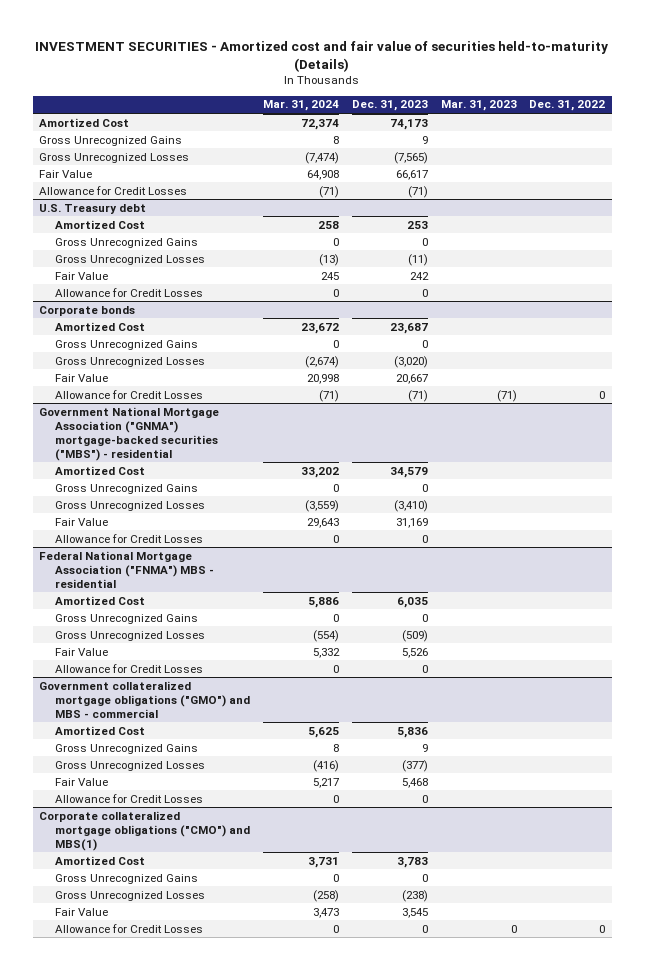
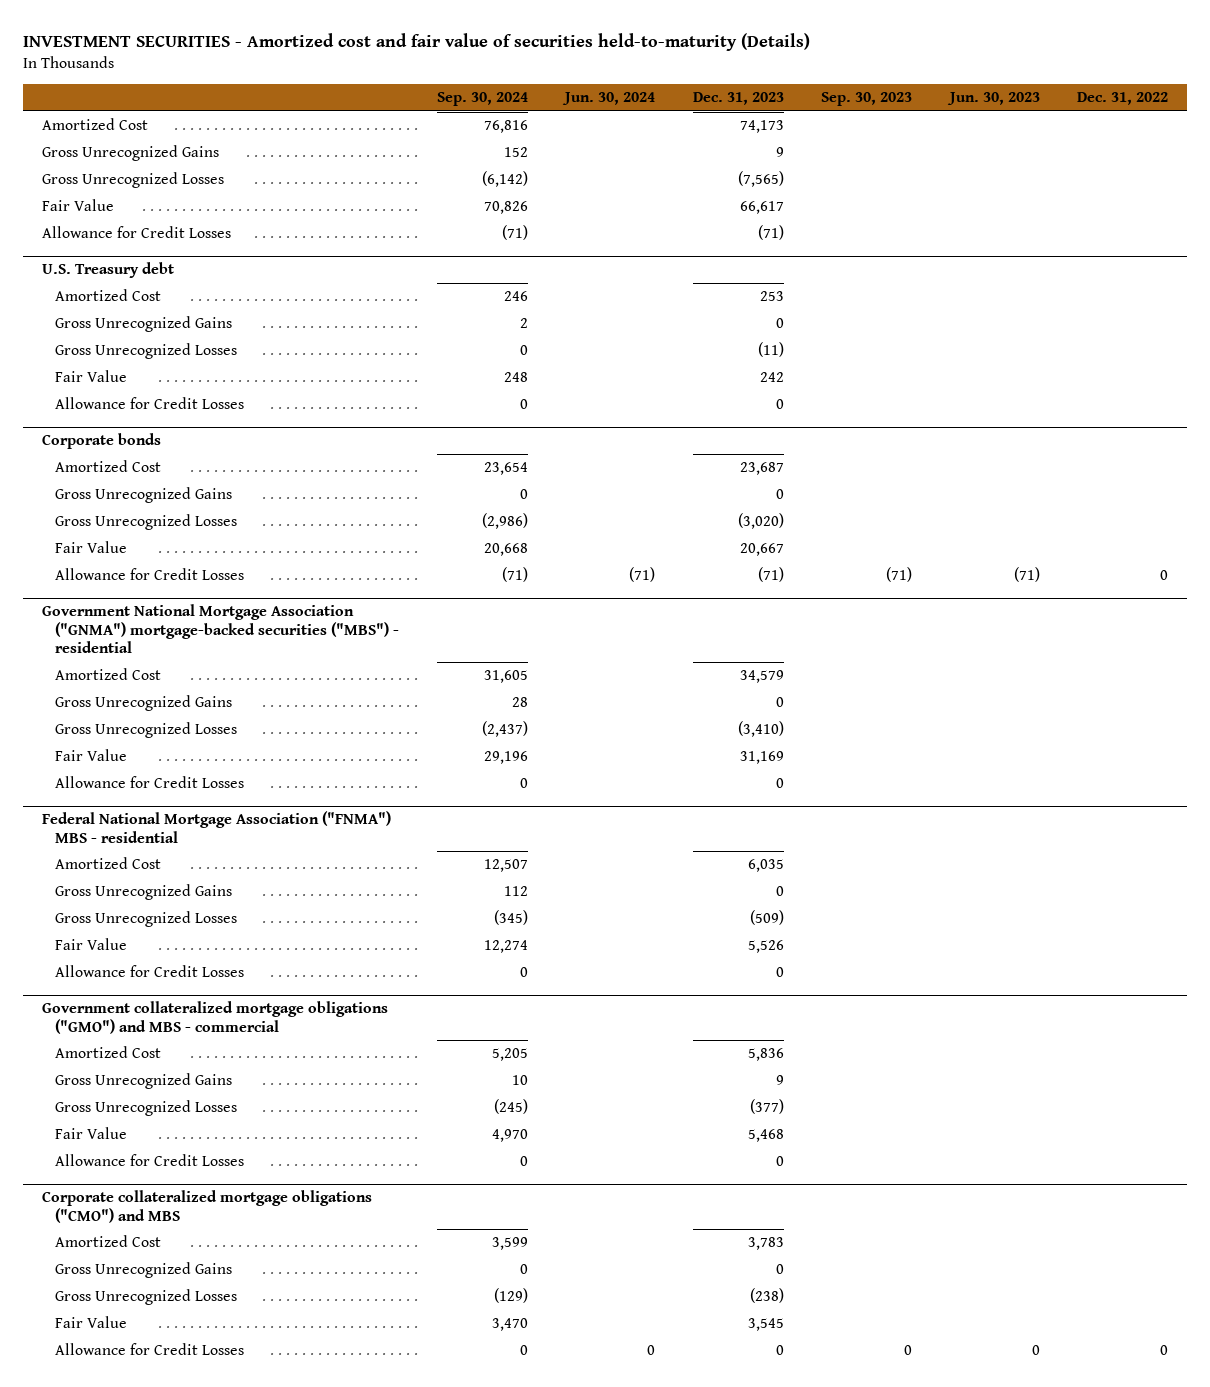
- | Mar. 31, 2024 | Dec. 31, 2023 | Mar. 31, 2023 | Dec. 31, 2022
+ | Sep. 30, 2024 | Jun. 30, 2024 | Dec. 31, 2023 | Sep. 30, 2023 | Jun. 30, 2023 | Dec. 31, 2022
- Corporate collateralized mortgage obligations ("CMO") and MBS(1)
+ Corporate collateralized mortgage obligations ("CMO") and MBS

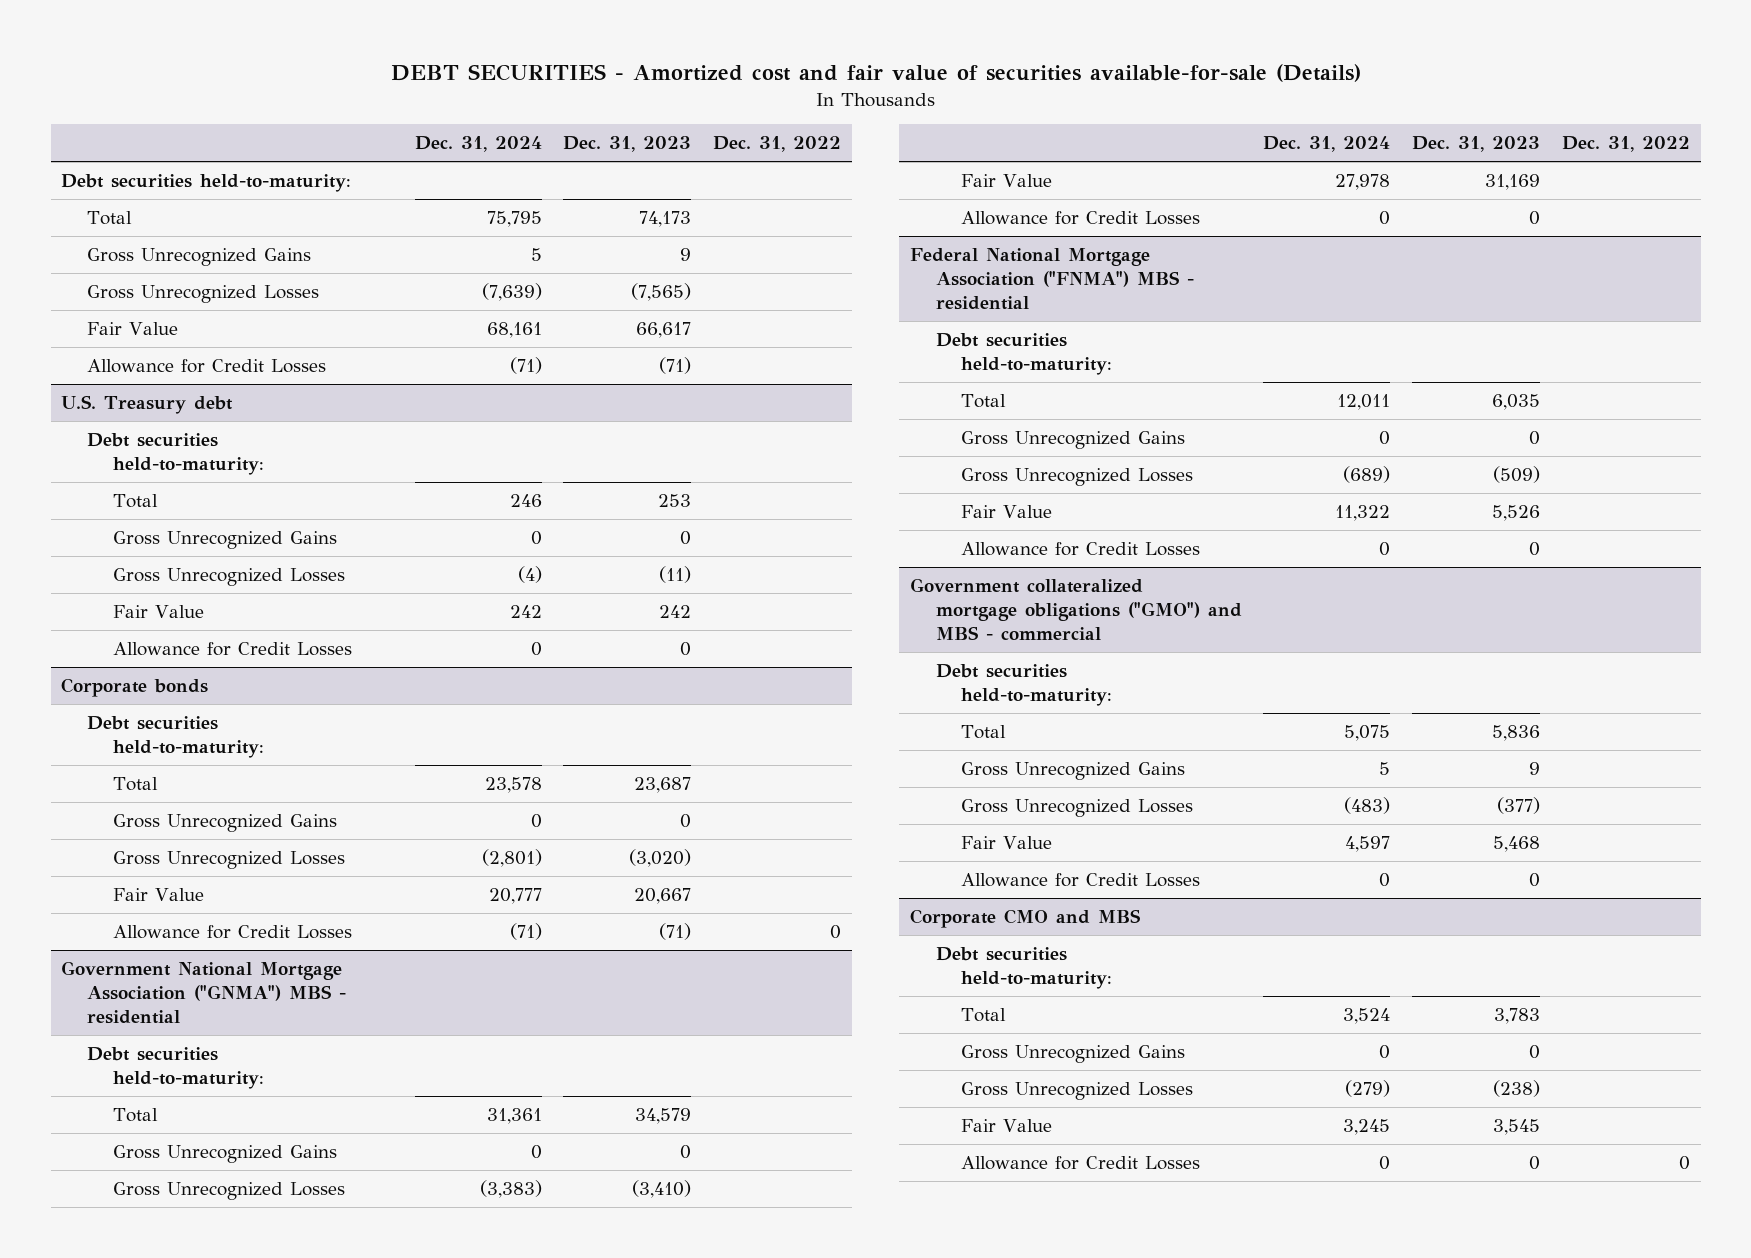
- INVESTMENT SECURITIES - Amortized cost and fair value of securities held-to-maturity (Details)
+ DEBT SECURITIES - Amortized cost and fair value of securities available-for-sale (Details)
- | Sep. 30, 2024 | Jun. 30, 2024 | Dec. 31, 2023 | Sep. 30, 2023 | Jun. 30, 2023 | Dec. 31, 2022
+ | Dec. 31, 2024 | Dec. 31, 2023 | Dec. 31, 2022
- Amortized Cost | 76,816 | | 74,173 | | |
+ Debt securities held-to-maturity:
+ Total | 75,795 | 74,173 |
@ U.S. Treasury debt
- Amortized Cost | 246 | | 253 | | |
+ Debt securities held-to-maturity:
+ Total | 246 | 253 |
@ Corporate bonds
- Amortized Cost | 23,654 | | 23,687 | | |
+ Debt securities held-to-maturity:
+ Total | 23,578 | 23,687 |
- Government National Mortgage Association ("GNMA") mortgage-backed securities ("MBS") - residential
- Amortized Cost | 31,605 | | 34,579 | | |
+ Government National Mortgage Association ("GNMA") MBS - residential
+ Debt securities held-to-maturity:
+ Total | 31,361 | 34,579 |
@ Federal National Mortgage Association ("FNMA") MBS - residential
- Amortized Cost | 12,507 | | 6,035 | | |
+ Debt securities held-to-maturity:
+ Total | 12,011 | 6,035 |
@ Government collateralized mortgage obligations ("GMO") and MBS - commercial
- Amortized Cost | 5,205 | | 5,836 | | |
+ Debt securities held-to-maturity:
+ Total | 5,075 | 5,836 |
- Corporate collateralized mortgage obligations ("CMO") and MBS
- Amortized Cost | 3,599 | | 3,783 | | |
+ Corporate CMO and MBS
+ Debt securities held-to-maturity:
+ Total | 3,524 | 3,783 |

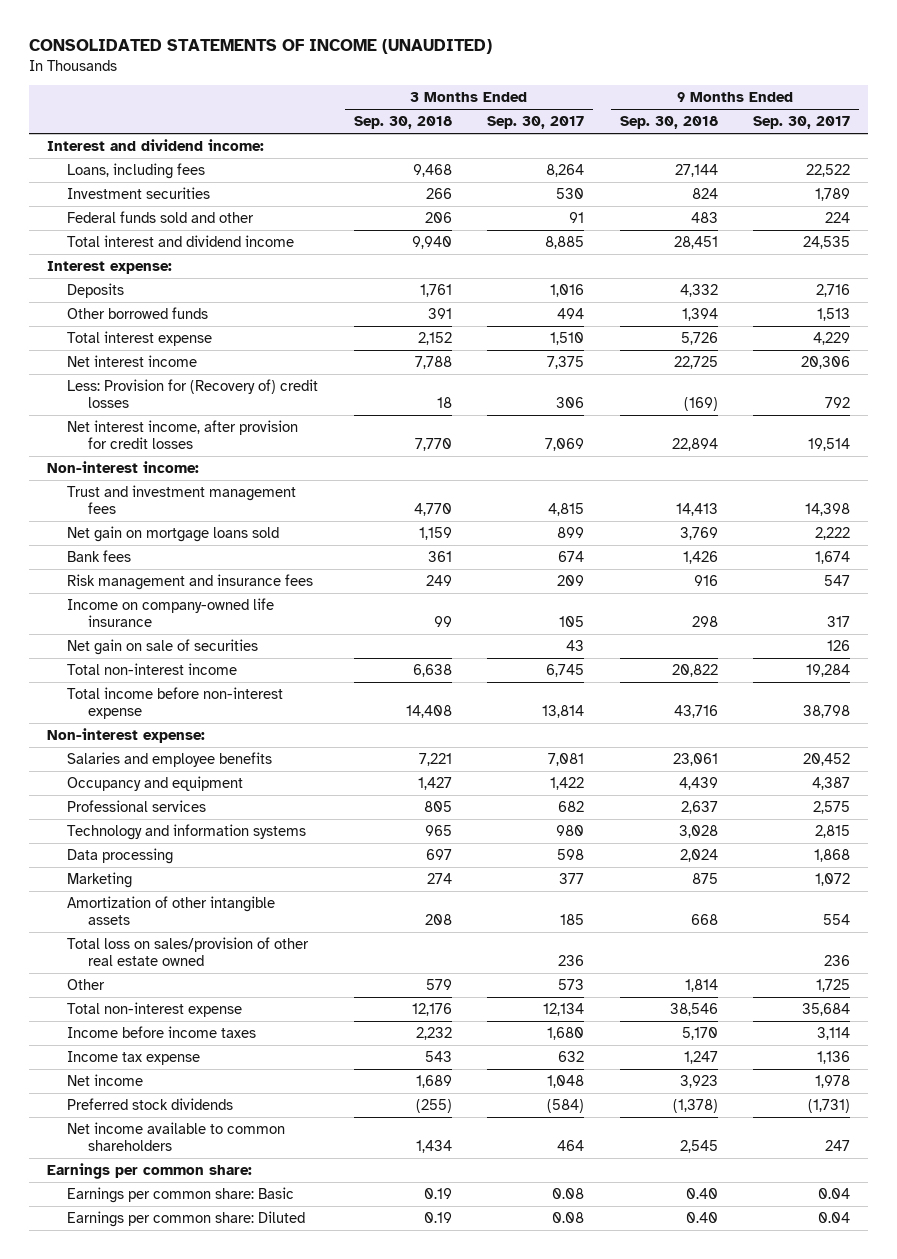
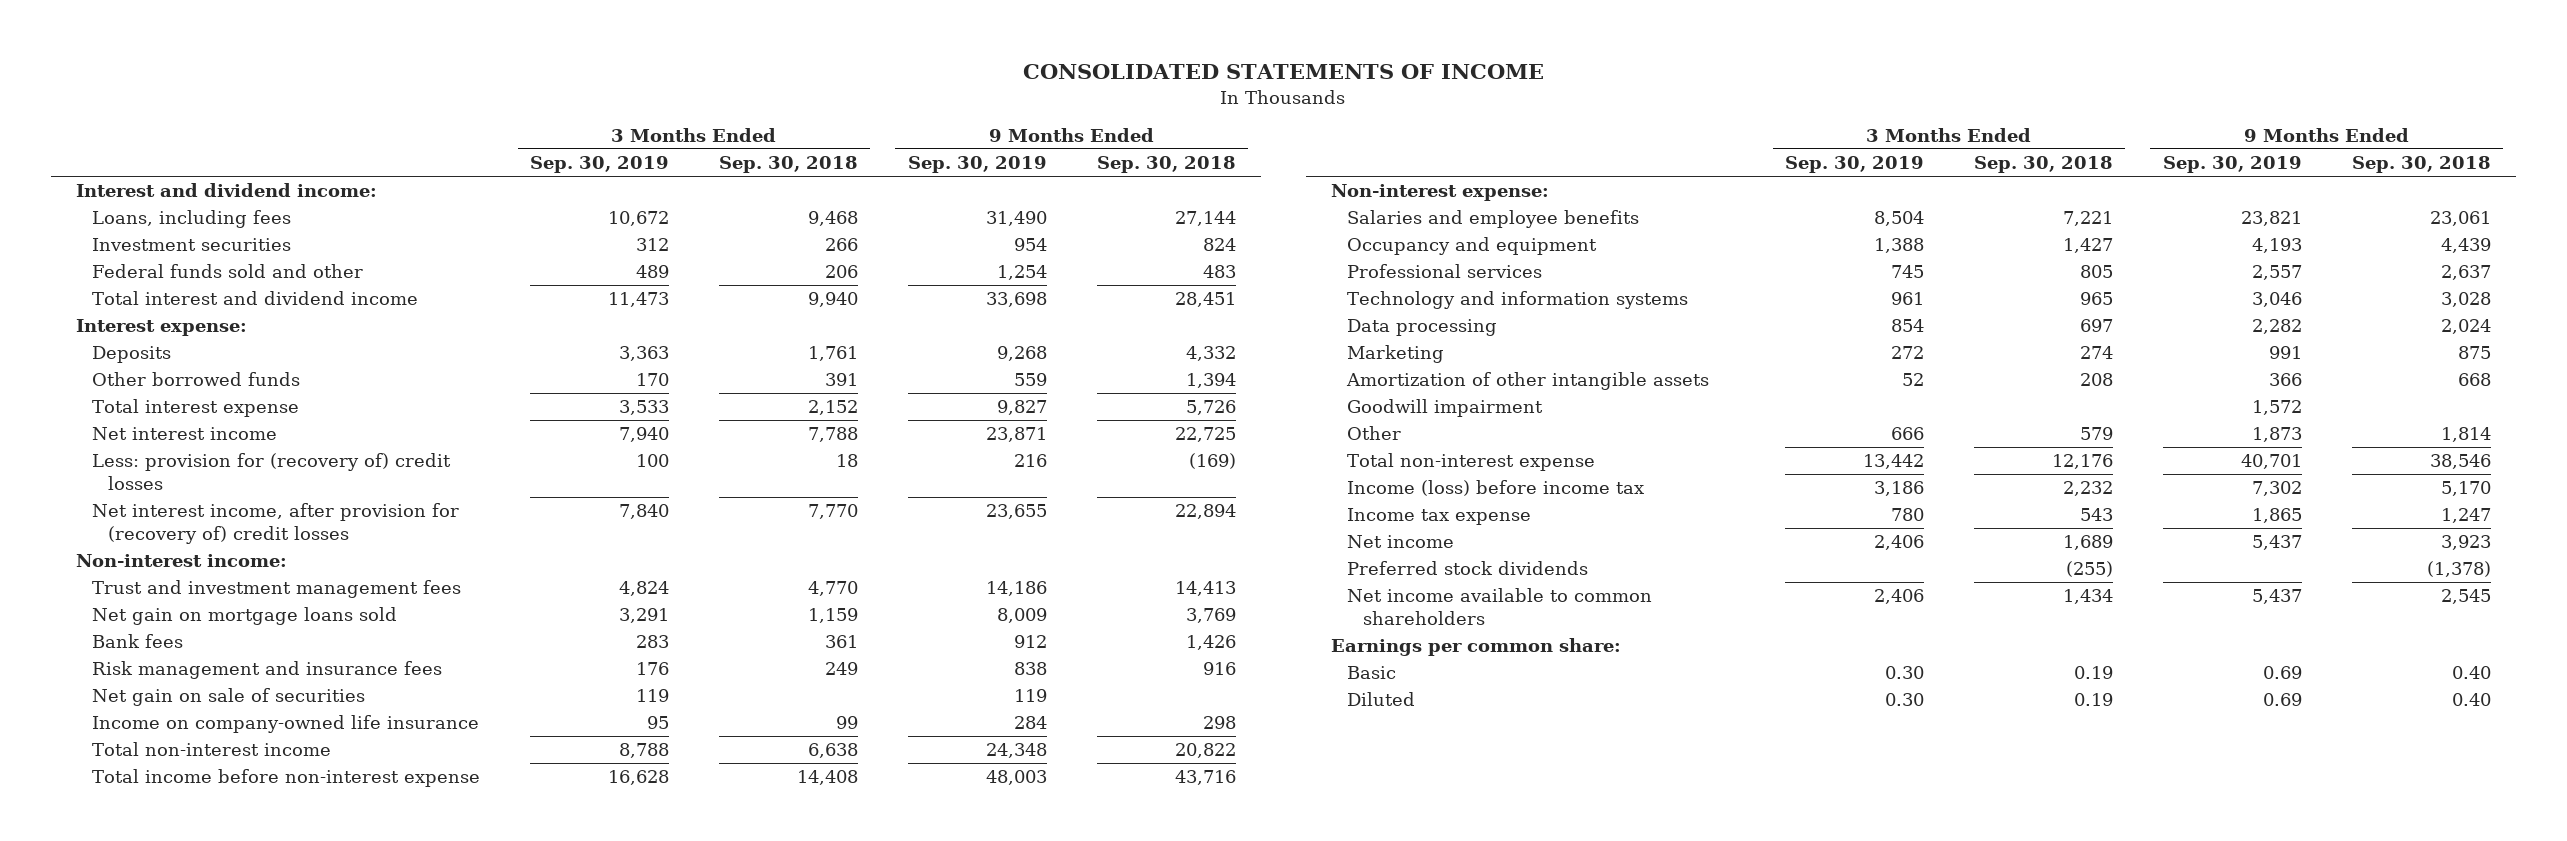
- CONSOLIDATED STATEMENTS OF INCOME (UNAUDITED)
+ CONSOLIDATED STATEMENTS OF INCOME
- | 3 Months Ended Sep. 30, 2018 | 3 Months Ended Sep. 30, 2017 | 9 Months Ended Sep. 30, 2018 | 9 Months Ended Sep. 30, 2017
+ | 3 Months Ended Sep. 30, 2019 | 3 Months Ended Sep. 30, 2018 | 9 Months Ended Sep. 30, 2019 | 9 Months Ended Sep. 30, 2018
- Less: Provision for (Recovery of) credit losses | 18 | 306 | (169) | 792
- Net interest income, after provision for credit losses | 7,770 | 7,069 | 22,894 | 19,514
+ Less: provision for (recovery of) credit losses | 100 | 18 | 216 | (169)
+ Net interest income, after provision for (recovery of) credit losses | 7,840 | 7,770 | 23,655 | 22,894
moved down: Income on company-owned life insurance | 95 | 99 | 284 | 298
- Total loss on sales/provision of other real estate owned | | 236 | | 236
+ Goodwill impairment | | | 1,572 |
- Income before income taxes | 2,232 | 1,680 | 5,170 | 3,114
+ Income (loss) before income tax | 3,186 | 2,232 | 7,302 | 5,170
- Earnings per common share: Basic | 0.19 | 0.08 | 0.40 | 0.04
- Earnings per common share: Diluted | 0.19 | 0.08 | 0.40 | 0.04
+ Basic | 0.30 | 0.19 | 0.69 | 0.40
+ Diluted | 0.30 | 0.19 | 0.69 | 0.40

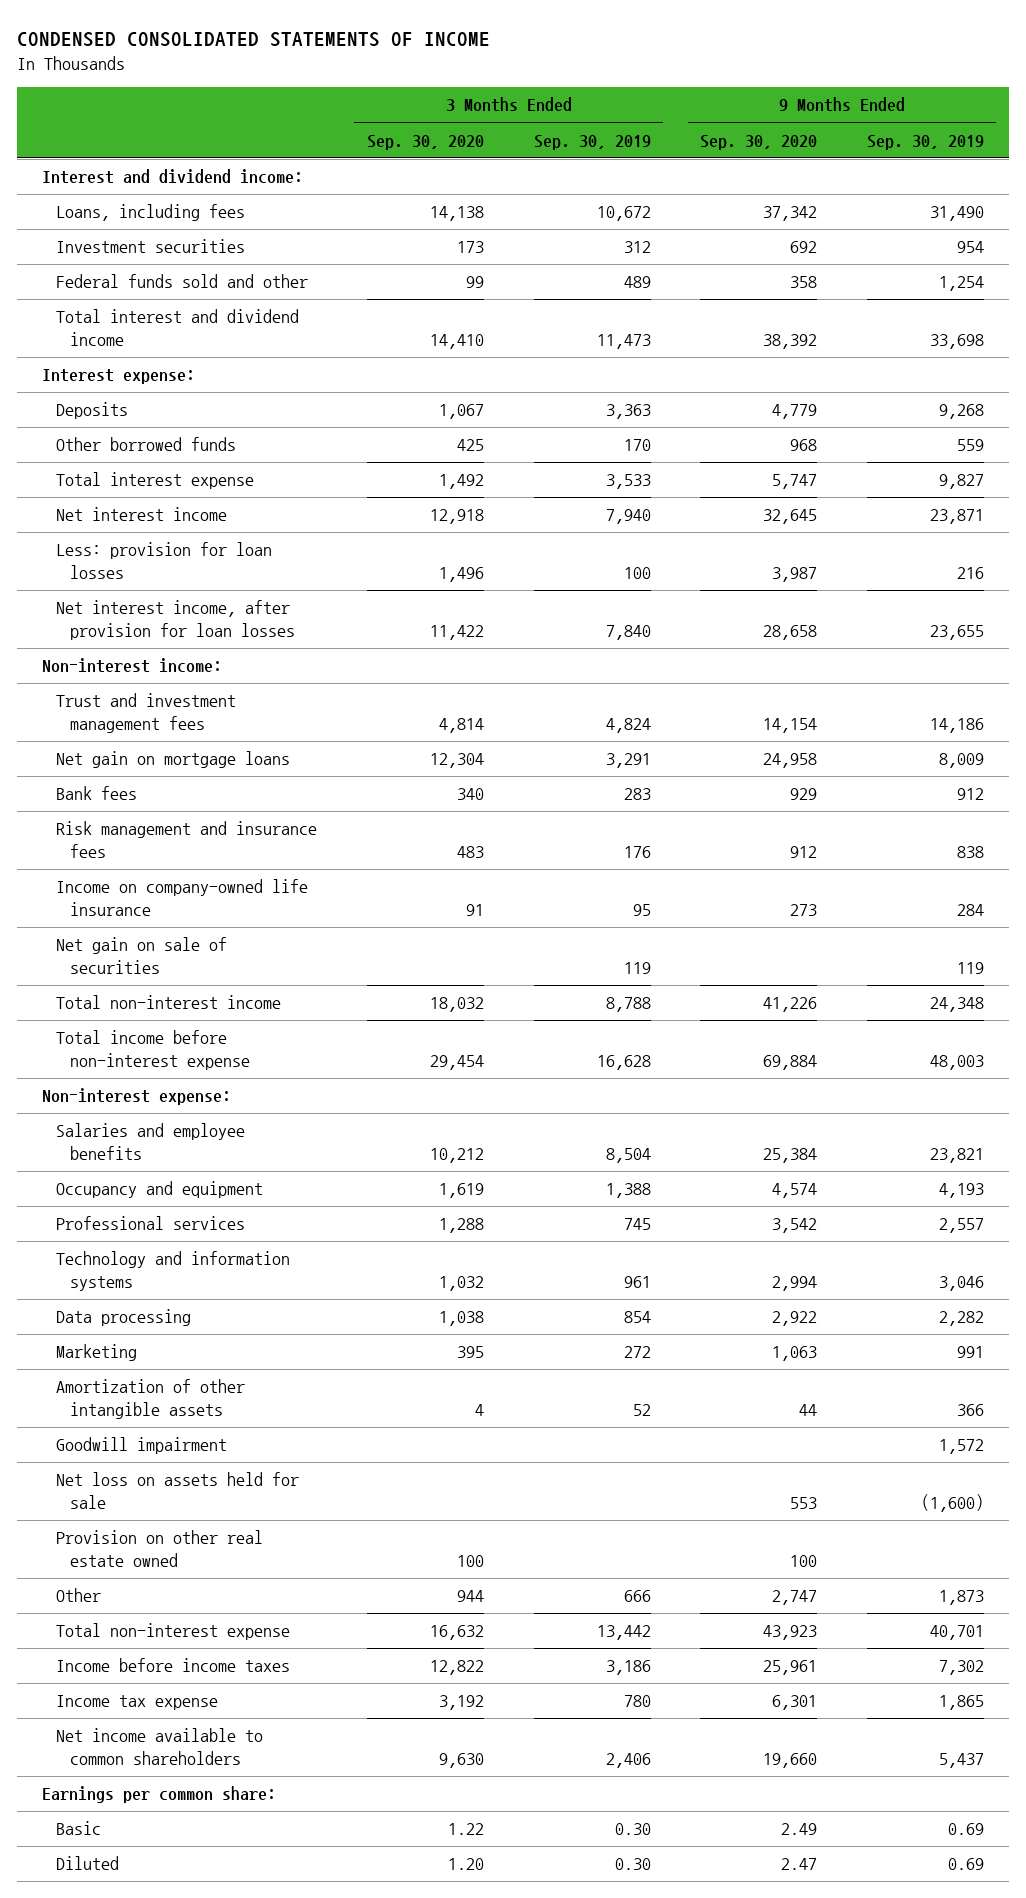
- CONSOLIDATED STATEMENTS OF INCOME
+ CONDENSED CONSOLIDATED STATEMENTS OF INCOME
- | 3 Months Ended Sep. 30, 2019 | 3 Months Ended Sep. 30, 2018 | 9 Months Ended Sep. 30, 2019 | 9 Months Ended Sep. 30, 2018
+ | 3 Months Ended Sep. 30, 2020 | 3 Months Ended Sep. 30, 2019 | 9 Months Ended Sep. 30, 2020 | 9 Months Ended Sep. 30, 2019
- Less: provision for (recovery of) credit losses | 100 | 18 | 216 | (169)
- Net interest income, after provision for (recovery of) credit losses | 7,840 | 7,770 | 23,655 | 22,894
+ Less: provision for loan losses | 1,496 | 100 | 3,987 | 216
+ Net interest income, after provision for loan losses | 11,422 | 7,840 | 28,658 | 23,655
- Net gain on mortgage loans sold | 3,291 | 1,159 | 8,009 | 3,769
+ Net gain on mortgage loans | 12,304 | 3,291 | 24,958 | 8,009
moved down: Net gain on sale of securities | | 119 | | 119
+ Net loss on assets held for sale | | | 553 | (1,600)
+ Provision on other real estate owned | 100 | | 100 |
- Income (loss) before income tax | 3,186 | 2,232 | 7,302 | 5,170
+ Income before income taxes | 12,822 | 3,186 | 25,961 | 7,302
- Net income | 2,406 | 1,689 | 5,437 | 3,923
- Preferred stock dividends | | (255) | | (1,378)

